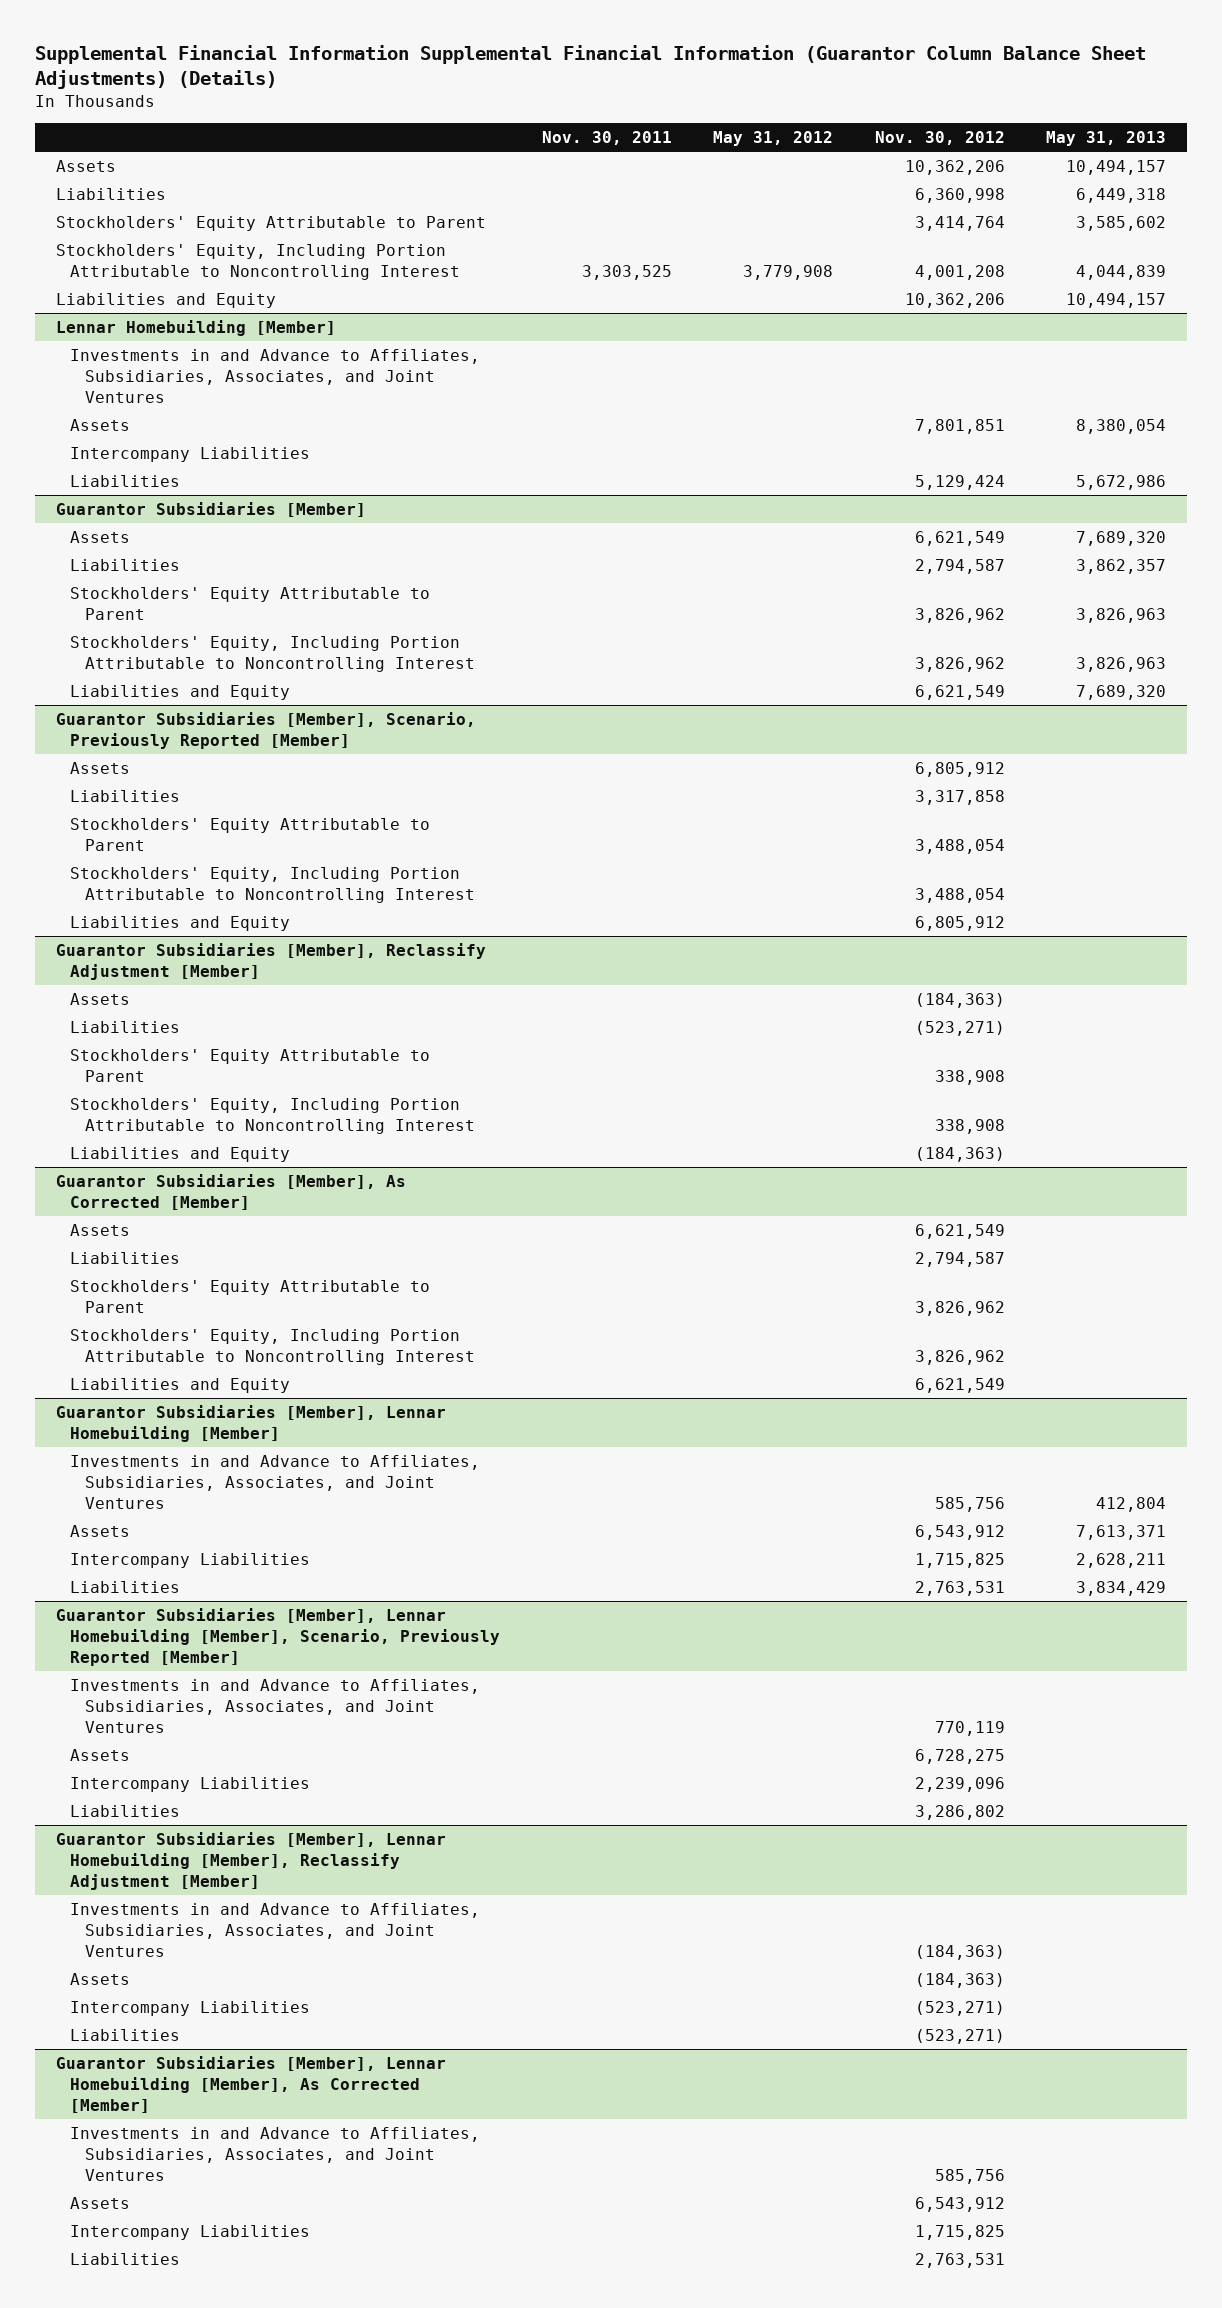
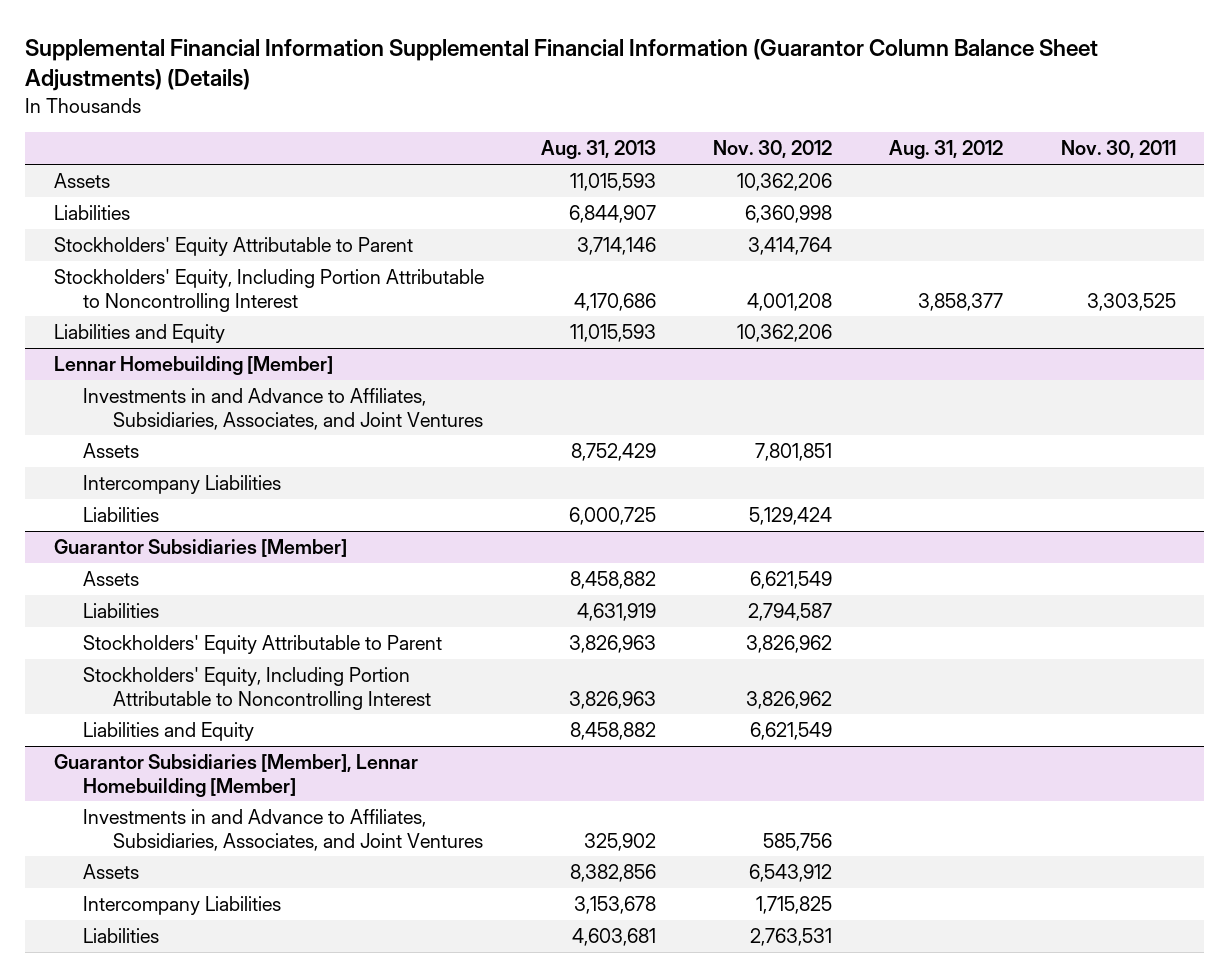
- | Nov. 30, 2011 | May 31, 2012 | Nov. 30, 2012 | May 31, 2013
+ | Aug. 31, 2013 | Nov. 30, 2012 | Aug. 31, 2012 | Nov. 30, 2011
- Guarantor Subsidiaries [Member], Scenario, Previously Reported [Member]
- Assets | | | 6,805,912 |
- Liabilities | | | 3,317,858 |
- Stockholders' Equity Attributable to Parent | | | 3,488,054 |
- Stockholders' Equity, Including Portion Attributable to Noncontrolling Interest | | | 3,488,054 |
- Liabilities and Equity | | | 6,805,912 |
- Guarantor Subsidiaries [Member], Reclassify Adjustment [Member]
- Assets | | | (184,363) |
- Liabilities | | | (523,271) |
- Stockholders' Equity Attributable to Parent | | | 338,908 |
- Stockholders' Equity, Including Portion Attributable to Noncontrolling Interest | | | 338,908 |
- Liabilities and Equity | | | (184,363) |
- Guarantor Subsidiaries [Member], As Corrected [Member]
- Assets | | | 6,621,549 |
- Liabilities | | | 2,794,587 |
- Stockholders' Equity Attributable to Parent | | | 3,826,962 |
- Stockholders' Equity, Including Portion Attributable to Noncontrolling Interest | | | 3,826,962 |
- Liabilities and Equity | | | 6,621,549 |
- Guarantor Subsidiaries [Member], Lennar Homebuilding [Member], Scenario, Previously Reported [Member]
- Investments in and Advance to Affiliates, Subsidiaries, Associates, and Joint Ventures | | | 770,119 |
- Assets | | | 6,728,275 |
- Intercompany Liabilities | | | 2,239,096 |
- Liabilities | | | 3,286,802 |
- Guarantor Subsidiaries [Member], Lennar Homebuilding [Member], Reclassify Adjustment [Member]
- Investments in and Advance to Affiliates, Subsidiaries, Associates, and Joint Ventures | | | (184,363) |
- Assets | | | (184,363) |
- Intercompany Liabilities | | | (523,271) |
- Liabilities | | | (523,271) |
- Guarantor Subsidiaries [Member], Lennar Homebuilding [Member], As Corrected [Member]
- Investments in and Advance to Affiliates, Subsidiaries, Associates, and Joint Ventures | | | 585,756 |
- Assets | | | 6,543,912 |
- Intercompany Liabilities | | | 1,715,825 |
- Liabilities | | | 2,763,531 |

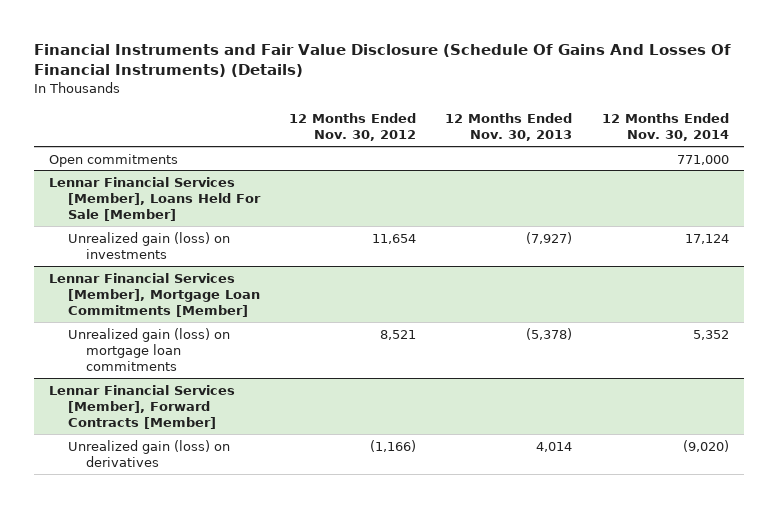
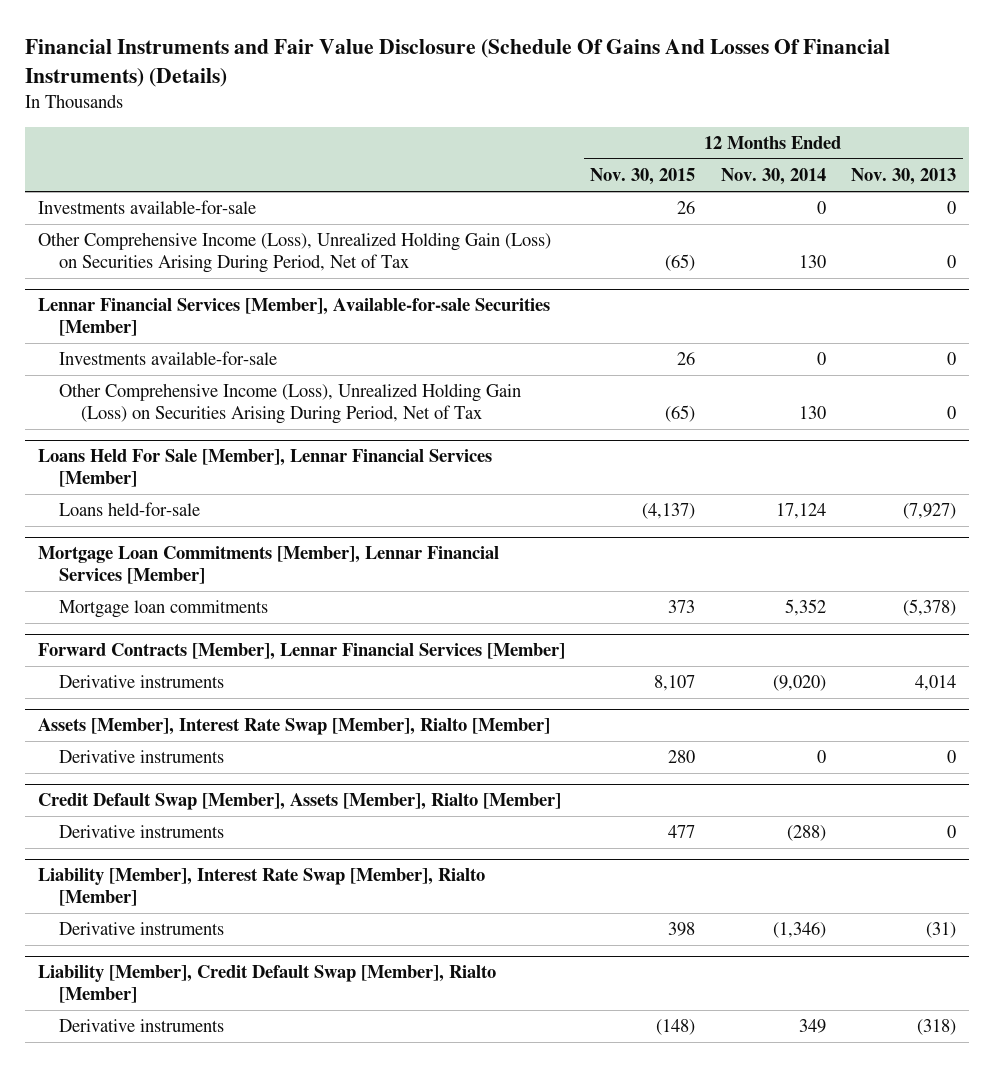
- | 12 Months Ended Nov. 30, 2012 | 12 Months Ended Nov. 30, 2013 | 12 Months Ended Nov. 30, 2014
+ | 12 Months Ended Nov. 30, 2015 | 12 Months Ended Nov. 30, 2014 | 12 Months Ended Nov. 30, 2013
- Open commitments | | | 771,000
- Lennar Financial Services [Member], Loans Held For Sale [Member]
- Unrealized gain (loss) on investments | 11,654 | (7,927) | 17,124
- Lennar Financial Services [Member], Mortgage Loan Commitments [Member]
- Unrealized gain (loss) on mortgage loan commitments | 8,521 | (5,378) | 5,352
- Lennar Financial Services [Member], Forward Contracts [Member]
- Unrealized gain (loss) on derivatives | (1,166) | 4,014 | (9,020)
+ Investments available-for-sale | 26 | 0 | 0
+ Other Comprehensive Income (Loss), Unrealized Holding Gain (Loss) on Securities Arising During Period, Net of Tax | (65) | 130 | 0
+ Lennar Financial Services [Member], Available-for-sale Securities [Member]
+ Investments available-for-sale | 26 | 0 | 0
+ Other Comprehensive Income (Loss), Unrealized Holding Gain (Loss) on Securities Arising During Period, Net of Tax | (65) | 130 | 0
+ Loans Held For Sale [Member], Lennar Financial Services [Member]
+ Loans held-for-sale | (4,137) | 17,124 | (7,927)
+ Mortgage Loan Commitments [Member], Lennar Financial Services [Member]
+ Mortgage loan commitments | 373 | 5,352 | (5,378)
+ Forward Contracts [Member], Lennar Financial Services [Member]
+ Derivative instruments | 8,107 | (9,020) | 4,014
+ Assets [Member], Interest Rate Swap [Member], Rialto [Member]
+ Derivative instruments | 280 | 0 | 0
+ Credit Default Swap [Member], Assets [Member], Rialto [Member]
+ Derivative instruments | 477 | (288) | 0
+ Liability [Member], Interest Rate Swap [Member], Rialto [Member]
+ Derivative instruments | 398 | (1,346) | (31)
+ Liability [Member], Credit Default Swap [Member], Rialto [Member]
+ Derivative instruments | (148) | 349 | (318)

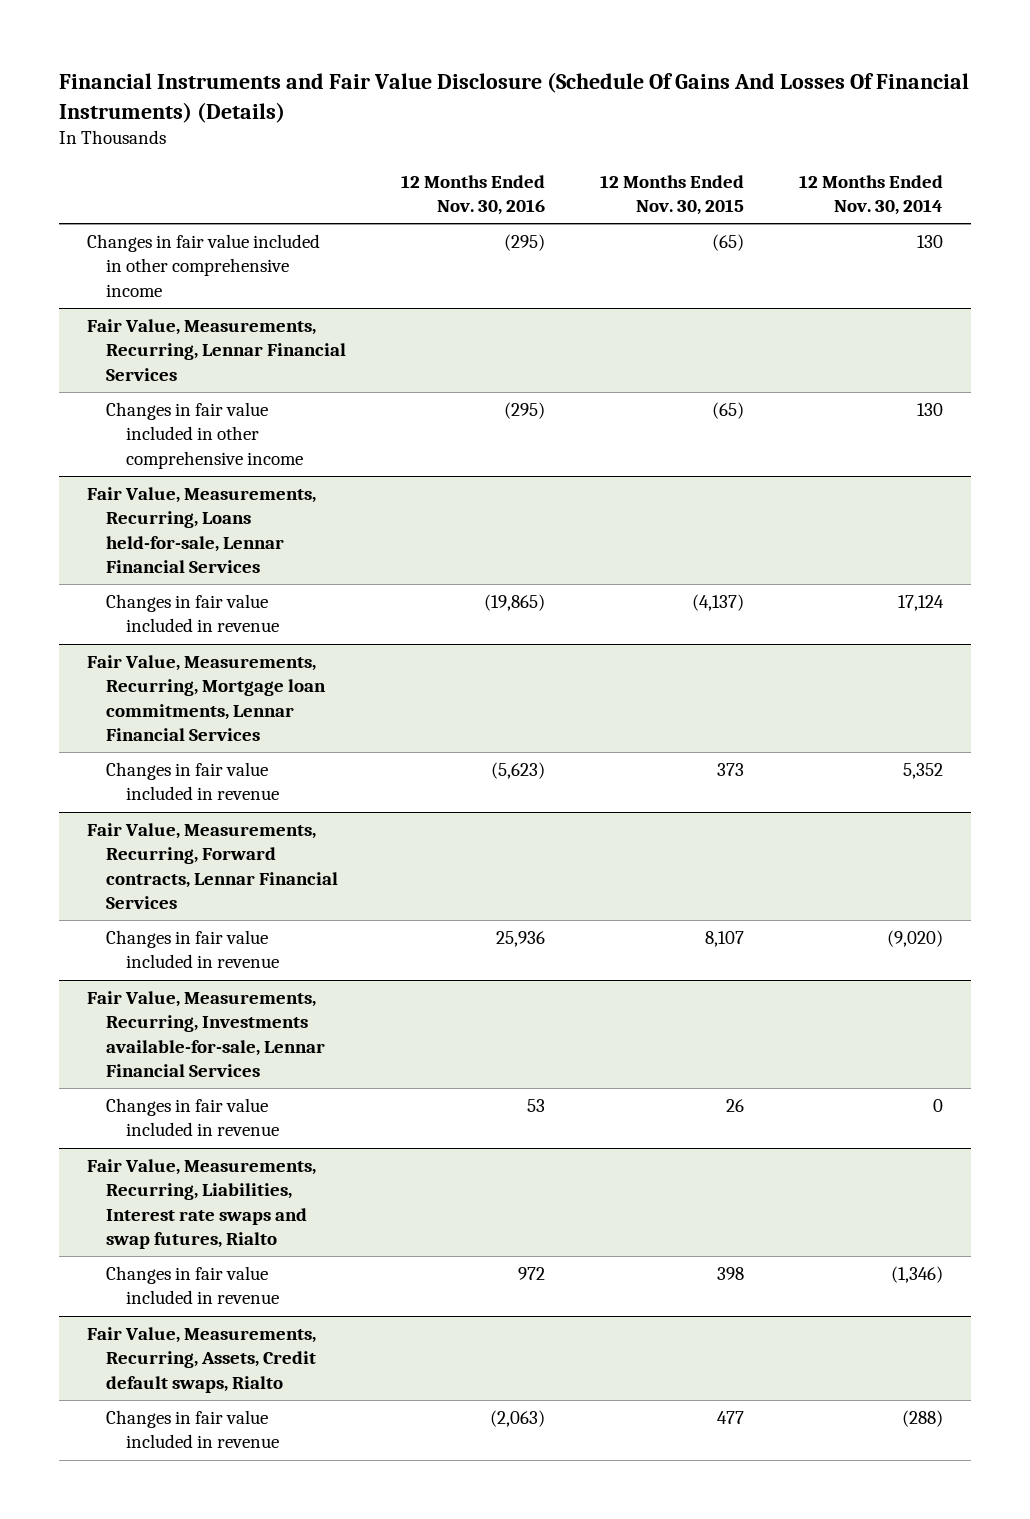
- | 12 Months Ended Nov. 30, 2015 | 12 Months Ended Nov. 30, 2014 | 12 Months Ended Nov. 30, 2013
+ | 12 Months Ended Nov. 30, 2016 | 12 Months Ended Nov. 30, 2015 | 12 Months Ended Nov. 30, 2014
- Investments available-for-sale | 26 | 0 | 0
- Other Comprehensive Income (Loss), Unrealized Holding Gain (Loss) on Securities Arising During Period, Net of Tax | (65) | 130 | 0
- Lennar Financial Services [Member], Available-for-sale Securities [Member]
- Investments available-for-sale | 26 | 0 | 0
- Other Comprehensive Income (Loss), Unrealized Holding Gain (Loss) on Securities Arising During Period, Net of Tax | (65) | 130 | 0
- Loans Held For Sale [Member], Lennar Financial Services [Member]
- Loans held-for-sale | (4,137) | 17,124 | (7,927)
- Mortgage Loan Commitments [Member], Lennar Financial Services [Member]
- Mortgage loan commitments | 373 | 5,352 | (5,378)
- Forward Contracts [Member], Lennar Financial Services [Member]
- Derivative instruments | 8,107 | (9,020) | 4,014
- Assets [Member], Interest Rate Swap [Member], Rialto [Member]
- Derivative instruments | 280 | 0 | 0
- Credit Default Swap [Member], Assets [Member], Rialto [Member]
- Derivative instruments | 477 | (288) | 0
- Liability [Member], Interest Rate Swap [Member], Rialto [Member]
- Derivative instruments | 398 | (1,346) | (31)
- Liability [Member], Credit Default Swap [Member], Rialto [Member]
- Derivative instruments | (148) | 349 | (318)
+ Changes in fair value included in other comprehensive income | (295) | (65) | 130
+ Fair Value, Measurements, Recurring, Lennar Financial Services
+ Changes in fair value included in other comprehensive income | (295) | (65) | 130
+ Fair Value, Measurements, Recurring, Loans held-for-sale, Lennar Financial Services
+ Changes in fair value included in revenue | (19,865) | (4,137) | 17,124
+ Fair Value, Measurements, Recurring, Mortgage loan commitments, Lennar Financial Services
+ Changes in fair value included in revenue | (5,623) | 373 | 5,352
+ Fair Value, Measurements, Recurring, Forward contracts, Lennar Financial Services
+ Changes in fair value included in revenue | 25,936 | 8,107 | (9,020)
+ Fair Value, Measurements, Recurring, Investments available-for-sale, Lennar Financial Services
+ Changes in fair value included in revenue | 53 | 26 | 0
+ Fair Value, Measurements, Recurring, Liabilities, Interest rate swaps and swap futures, Rialto
+ Changes in fair value included in revenue | 972 | 398 | (1,346)
+ Fair Value, Measurements, Recurring, Assets, Credit default swaps, Rialto
+ Changes in fair value included in revenue | (2,063) | 477 | (288)

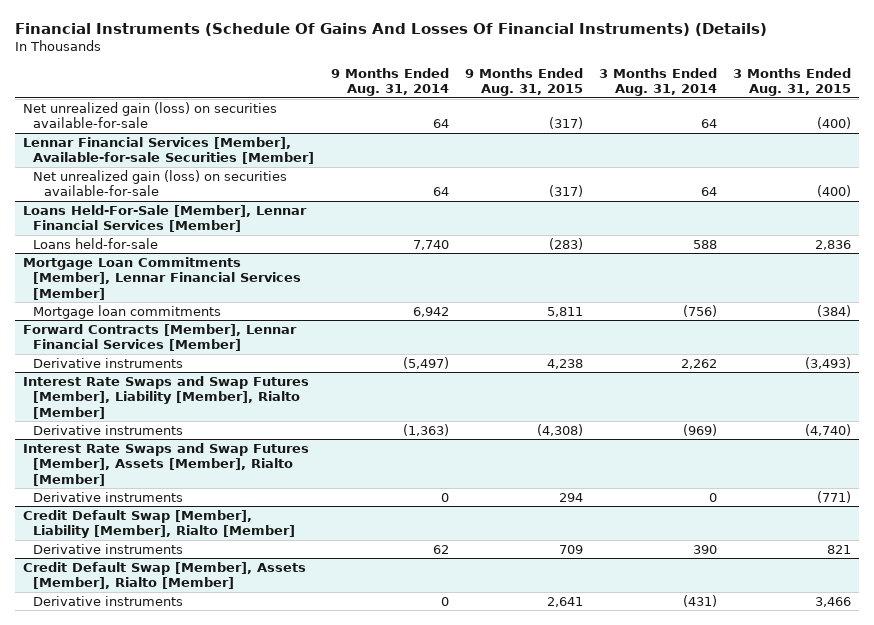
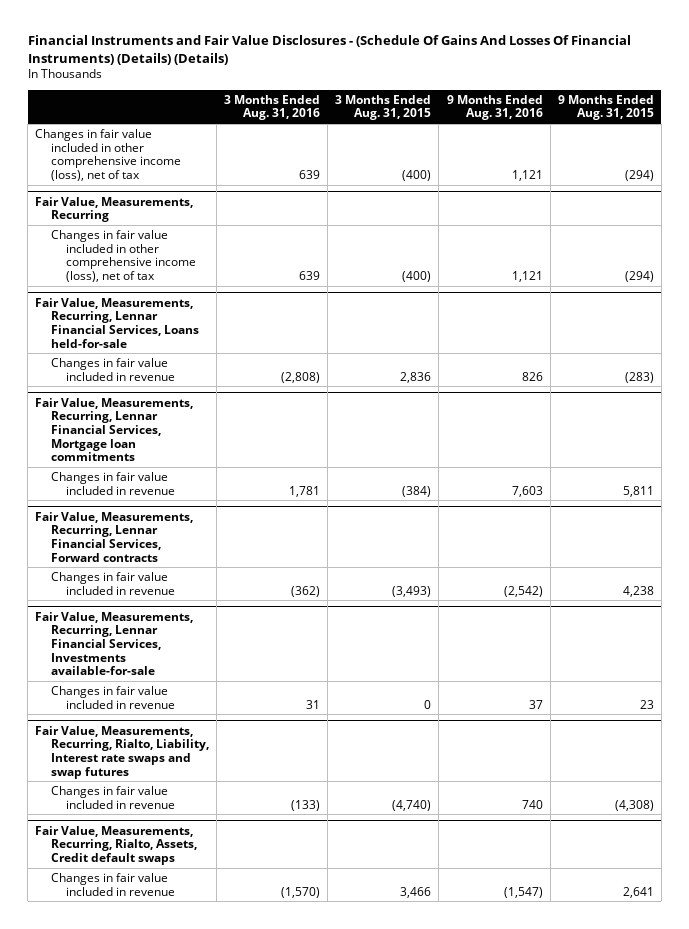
- Financial Instruments (Schedule Of Gains And Losses Of Financial Instruments) (Details)
+ Financial Instruments and Fair Value Disclosures - (Schedule Of Gains And Losses Of Financial Instruments) (Details) (Details)
- | 9 Months Ended Aug. 31, 2014 | 9 Months Ended Aug. 31, 2015 | 3 Months Ended Aug. 31, 2014 | 3 Months Ended Aug. 31, 2015
+ | 3 Months Ended Aug. 31, 2016 | 3 Months Ended Aug. 31, 2015 | 9 Months Ended Aug. 31, 2016 | 9 Months Ended Aug. 31, 2015
- Net unrealized gain (loss) on securities available-for-sale | 64 | (317) | 64 | (400)
- Lennar Financial Services [Member], Available-for-sale Securities [Member]
- Net unrealized gain (loss) on securities available-for-sale | 64 | (317) | 64 | (400)
- Loans Held-For-Sale [Member], Lennar Financial Services [Member]
- Loans held-for-sale | 7,740 | (283) | 588 | 2,836
- Mortgage Loan Commitments [Member], Lennar Financial Services [Member]
- Mortgage loan commitments | 6,942 | 5,811 | (756) | (384)
- Forward Contracts [Member], Lennar Financial Services [Member]
- Derivative instruments | (5,497) | 4,238 | 2,262 | (3,493)
- Interest Rate Swaps and Swap Futures [Member], Liability [Member], Rialto [Member]
- Derivative instruments | (1,363) | (4,308) | (969) | (4,740)
- Interest Rate Swaps and Swap Futures [Member], Assets [Member], Rialto [Member]
- Derivative instruments | 0 | 294 | 0 | (771)
- Credit Default Swap [Member], Liability [Member], Rialto [Member]
- Derivative instruments | 62 | 709 | 390 | 821
- Credit Default Swap [Member], Assets [Member], Rialto [Member]
- Derivative instruments | 0 | 2,641 | (431) | 3,466
+ Changes in fair value included in other comprehensive income (loss), net of tax | 639 | (400) | 1,121 | (294)
+ Fair Value, Measurements, Recurring
+ Changes in fair value included in other comprehensive income (loss), net of tax | 639 | (400) | 1,121 | (294)
+ Fair Value, Measurements, Recurring, Lennar Financial Services, Loans held-for-sale
+ Changes in fair value included in revenue | (2,808) | 2,836 | 826 | (283)
+ Fair Value, Measurements, Recurring, Lennar Financial Services, Mortgage loan commitments
+ Changes in fair value included in revenue | 1,781 | (384) | 7,603 | 5,811
+ Fair Value, Measurements, Recurring, Lennar Financial Services, Forward contracts
+ Changes in fair value included in revenue | (362) | (3,493) | (2,542) | 4,238
+ Fair Value, Measurements, Recurring, Lennar Financial Services, Investments available-for-sale
+ Changes in fair value included in revenue | 31 | 0 | 37 | 23
+ Fair Value, Measurements, Recurring, Rialto, Liability, Interest rate swaps and swap futures
+ Changes in fair value included in revenue | (133) | (4,740) | 740 | (4,308)
+ Fair Value, Measurements, Recurring, Rialto, Assets, Credit default swaps
+ Changes in fair value included in revenue | (1,570) | 3,466 | (1,547) | 2,641

